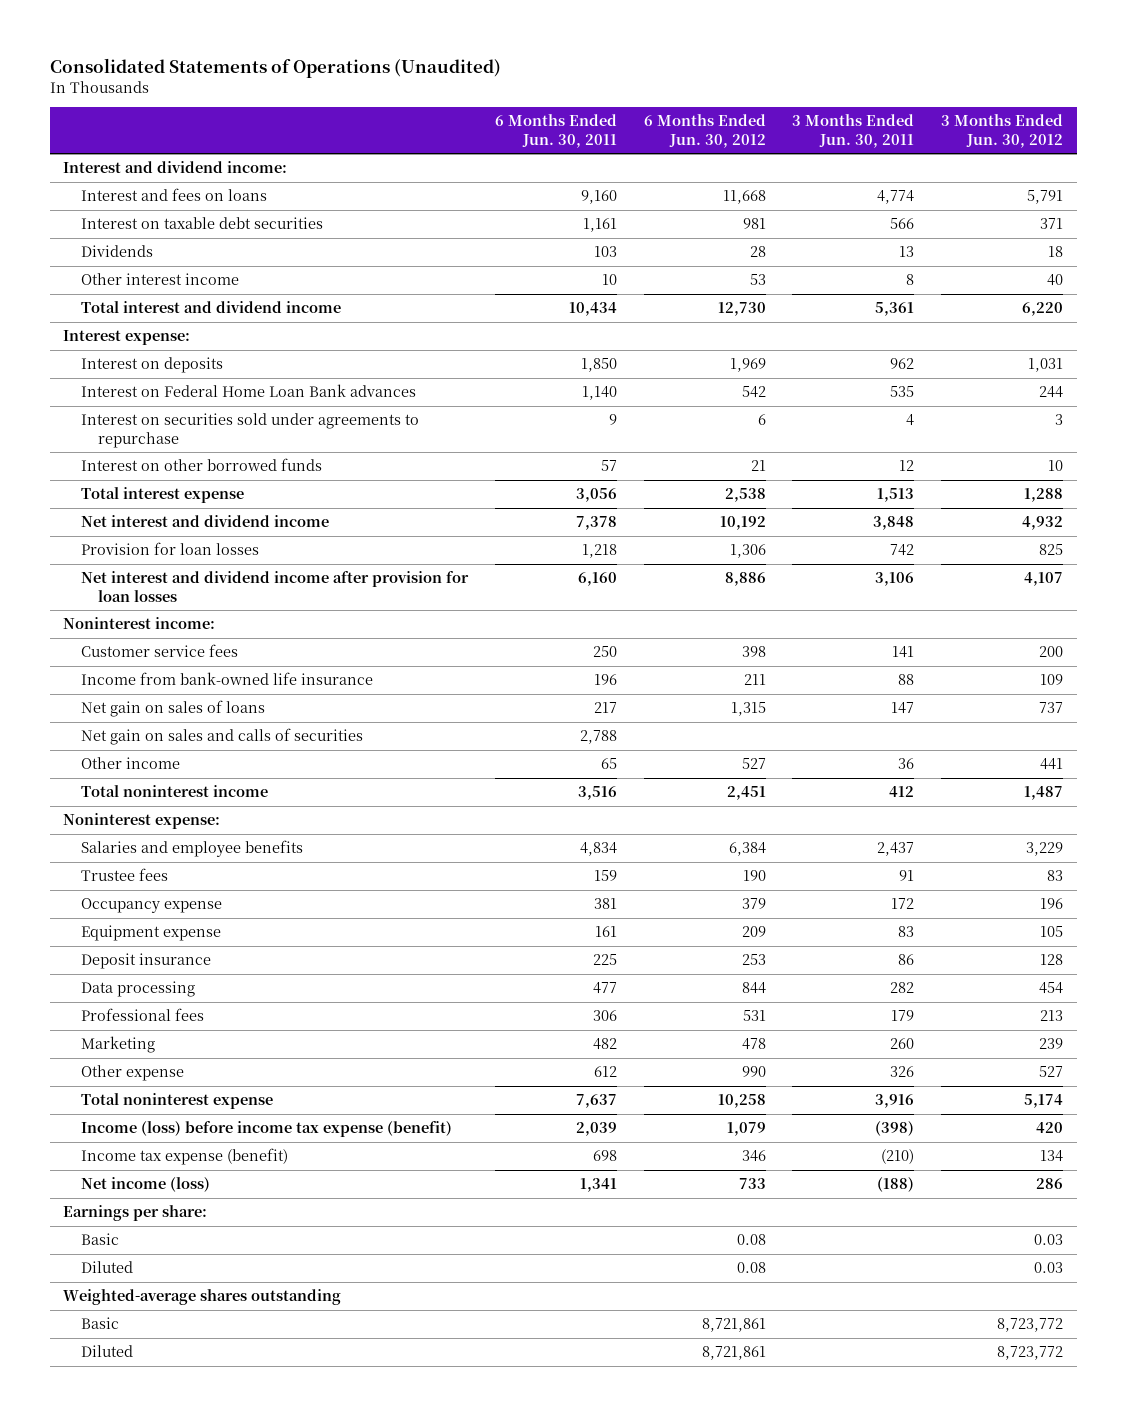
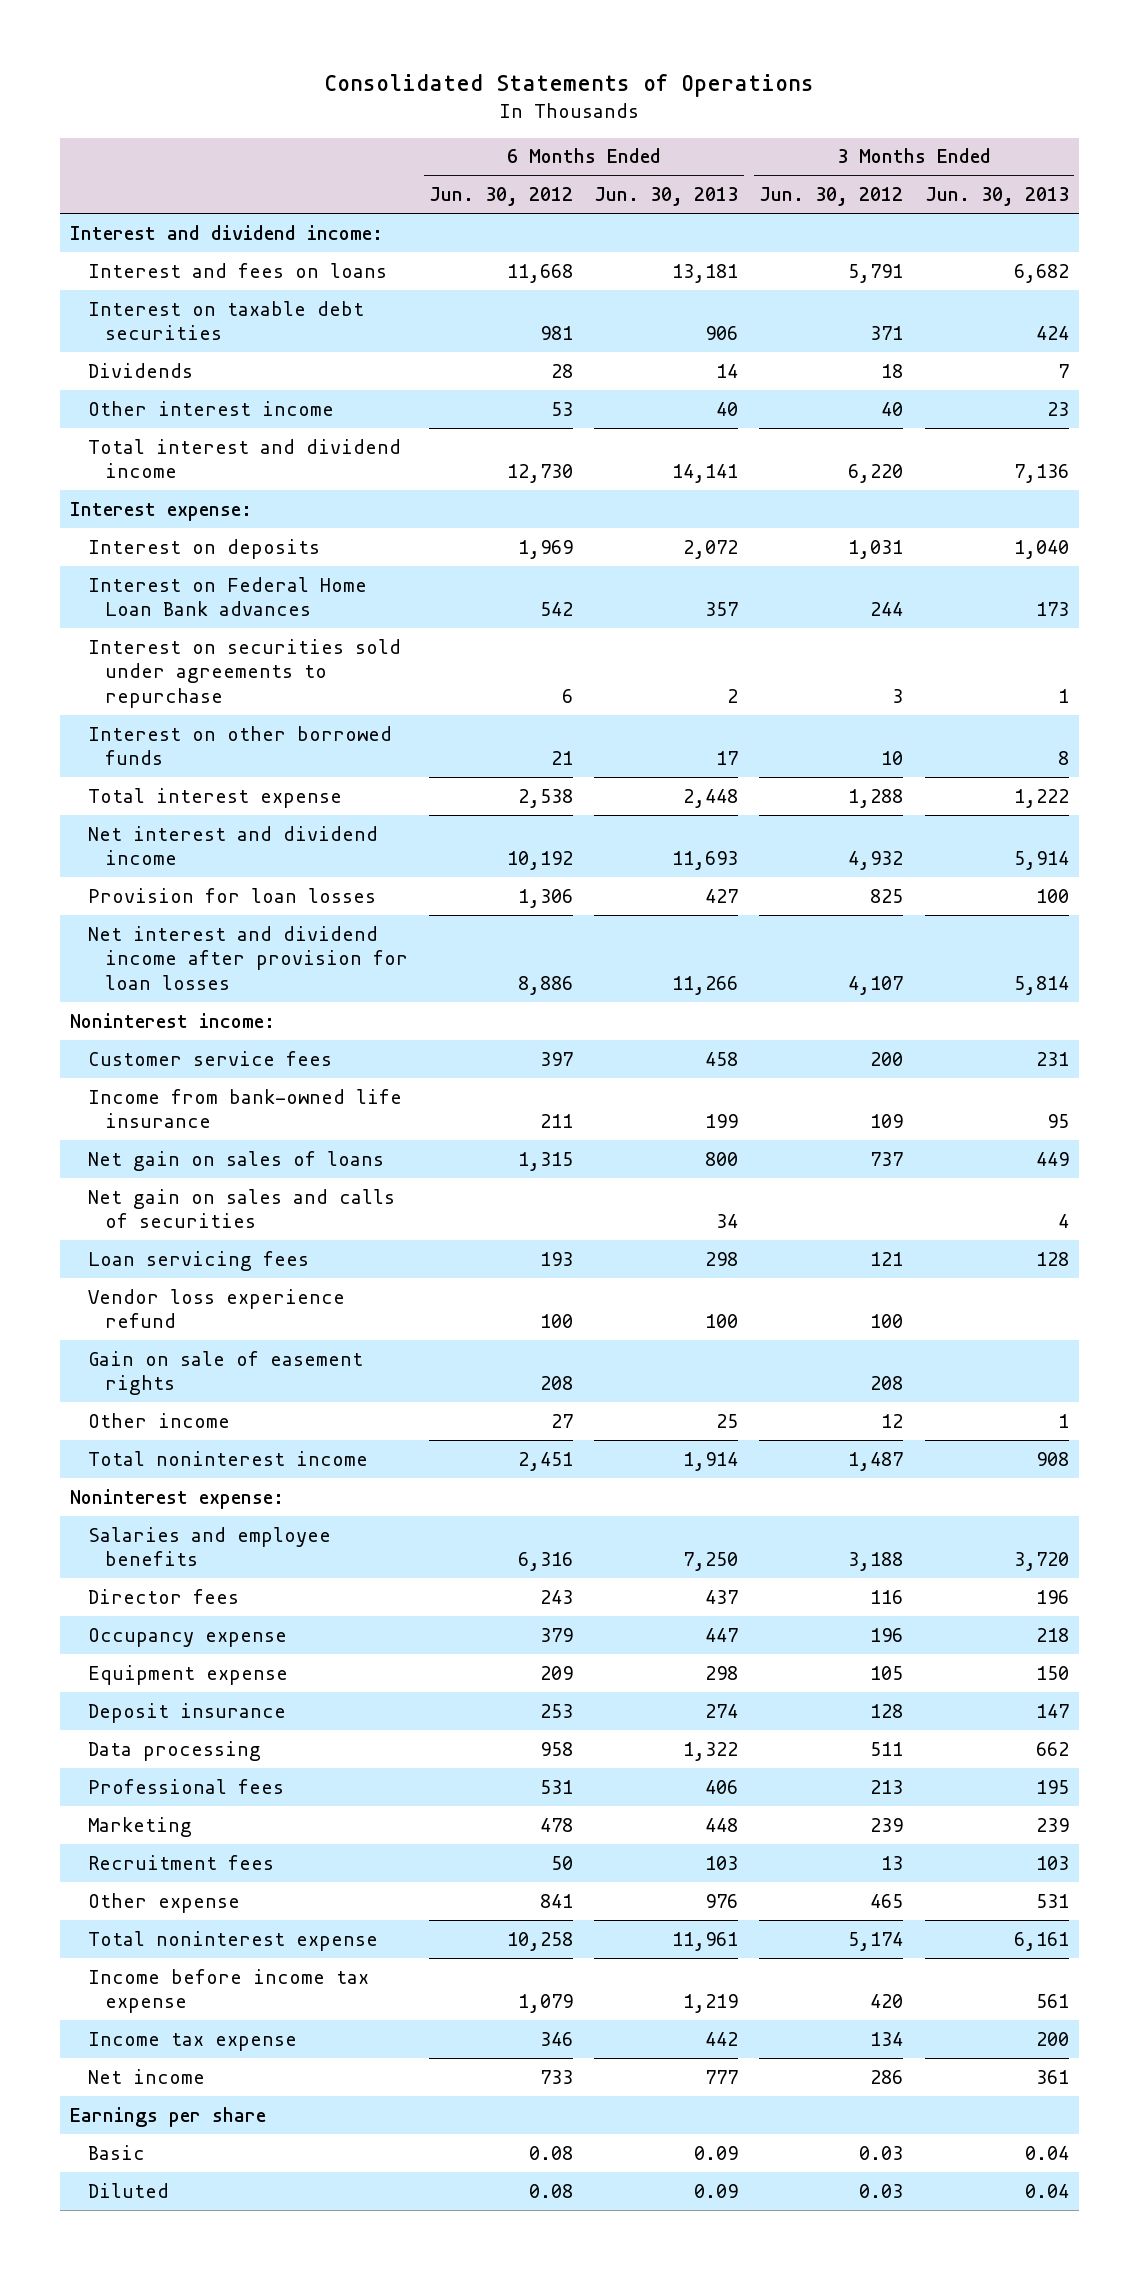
- Consolidated Statements of Operations (Unaudited)
+ Consolidated Statements of Operations
- | 6 Months Ended Jun. 30, 2011 | 6 Months Ended Jun. 30, 2012 | 3 Months Ended Jun. 30, 2011 | 3 Months Ended Jun. 30, 2012
+ | 6 Months Ended Jun. 30, 2012 | 6 Months Ended Jun. 30, 2013 | 3 Months Ended Jun. 30, 2012 | 3 Months Ended Jun. 30, 2013
- Customer service fees | 250 | 398 | 141 | 200
+ Customer service fees | 397 | 458 | 200 | 231
- Other income | 65 | 527 | 36 | 441
+ Loan servicing fees | 193 | 298 | 121 | 128
+ Vendor loss experience refund | 100 | 100 | 100 |
+ Gain on sale of easement rights | 208 | | 208 |
+ Other income | 27 | 25 | 12 | 1
- Salaries and employee benefits | 4,834 | 6,384 | 2,437 | 3,229
- Trustee fees | 159 | 190 | 91 | 83
+ Salaries and employee benefits | 6,316 | 7,250 | 3,188 | 3,720
+ Director fees | 243 | 437 | 116 | 196
- Data processing | 477 | 844 | 282 | 454
+ Data processing | 958 | 1,322 | 511 | 662
- Other expense | 612 | 990 | 326 | 527
+ Recruitment fees | 50 | 103 | 13 | 103
+ Other expense | 841 | 976 | 465 | 531
- Income (loss) before income tax expense (benefit) | 2,039 | 1,079 | (398) | 420
- Income tax expense (benefit) | 698 | 346 | (210) | 134
- Net income (loss) | 1,341 | 733 | (188) | 286
- Earnings per share:
+ Income before income tax expense | 1,079 | 1,219 | 420 | 561
+ Income tax expense | 346 | 442 | 134 | 200
+ Net income | 733 | 777 | 286 | 361
+ Earnings per share
- Weighted-average shares outstanding
- Basic | | 8,721,861 | | 8,723,772
- Diluted | | 8,721,861 | | 8,723,772

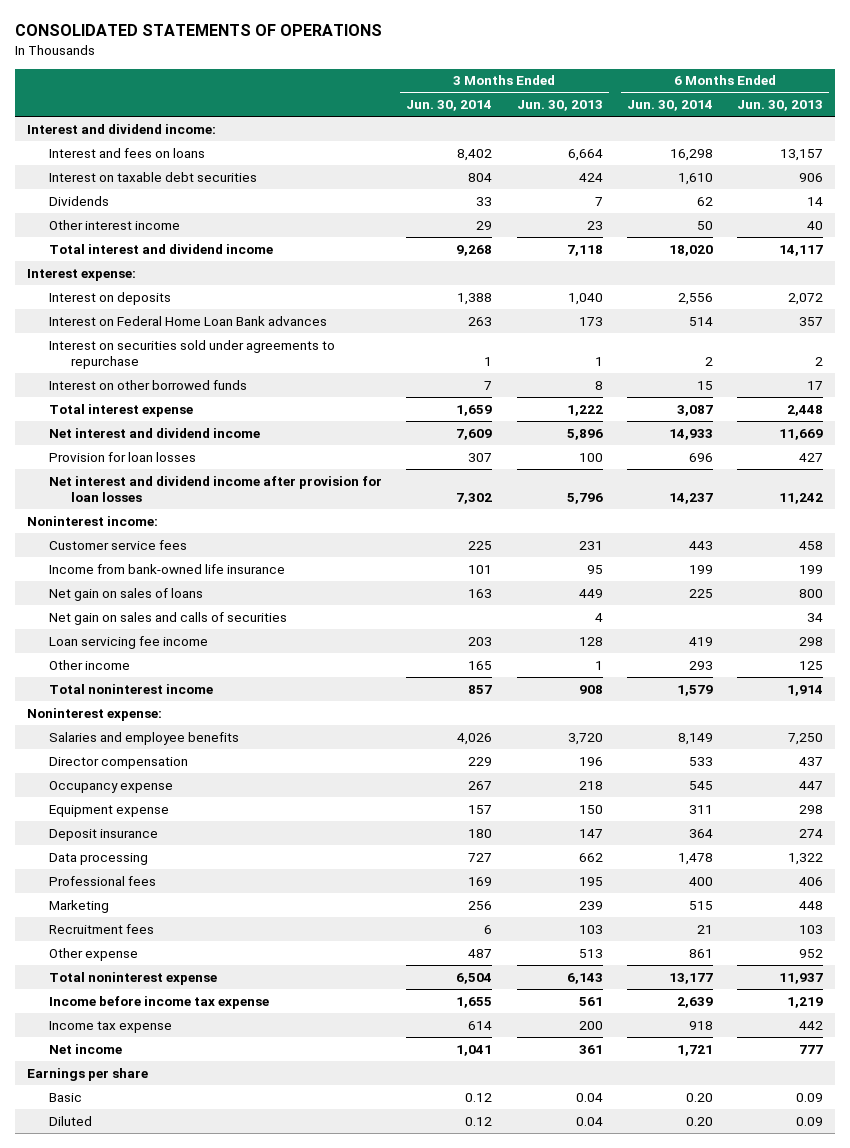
- Consolidated Statements of Operations
+ CONSOLIDATED STATEMENTS OF OPERATIONS
- | 6 Months Ended Jun. 30, 2012 | 6 Months Ended Jun. 30, 2013 | 3 Months Ended Jun. 30, 2012 | 3 Months Ended Jun. 30, 2013
+ | 3 Months Ended Jun. 30, 2014 | 3 Months Ended Jun. 30, 2013 | 6 Months Ended Jun. 30, 2014 | 6 Months Ended Jun. 30, 2013
- Interest and fees on loans | 11,668 | 13,181 | 5,791 | 6,682
+ Interest and fees on loans | 8,402 | 6,664 | 16,298 | 13,157
- Total interest and dividend income | 12,730 | 14,141 | 6,220 | 7,136
+ Total interest and dividend income | 9,268 | 7,118 | 18,020 | 14,117
- Net interest and dividend income | 10,192 | 11,693 | 4,932 | 5,914
+ Net interest and dividend income | 7,609 | 5,896 | 14,933 | 11,669
- Net interest and dividend income after provision for loan losses | 8,886 | 11,266 | 4,107 | 5,814
+ Net interest and dividend income after provision for loan losses | 7,302 | 5,796 | 14,237 | 11,242
- Loan servicing fees | 193 | 298 | 121 | 128
- Vendor loss experience refund | 100 | 100 | 100 |
- Gain on sale of easement rights | 208 | | 208 |
- Other income | 27 | 25 | 12 | 1
+ Loan servicing fee income | 203 | 128 | 419 | 298
+ Other income | 165 | 1 | 293 | 125
- Director fees | 243 | 437 | 116 | 196
+ Director compensation | 229 | 196 | 533 | 437
- Other expense | 841 | 976 | 465 | 531
- Total noninterest expense | 10,258 | 11,961 | 5,174 | 6,161
+ Other expense | 487 | 513 | 861 | 952
+ Total noninterest expense | 6,504 | 6,143 | 13,177 | 11,937

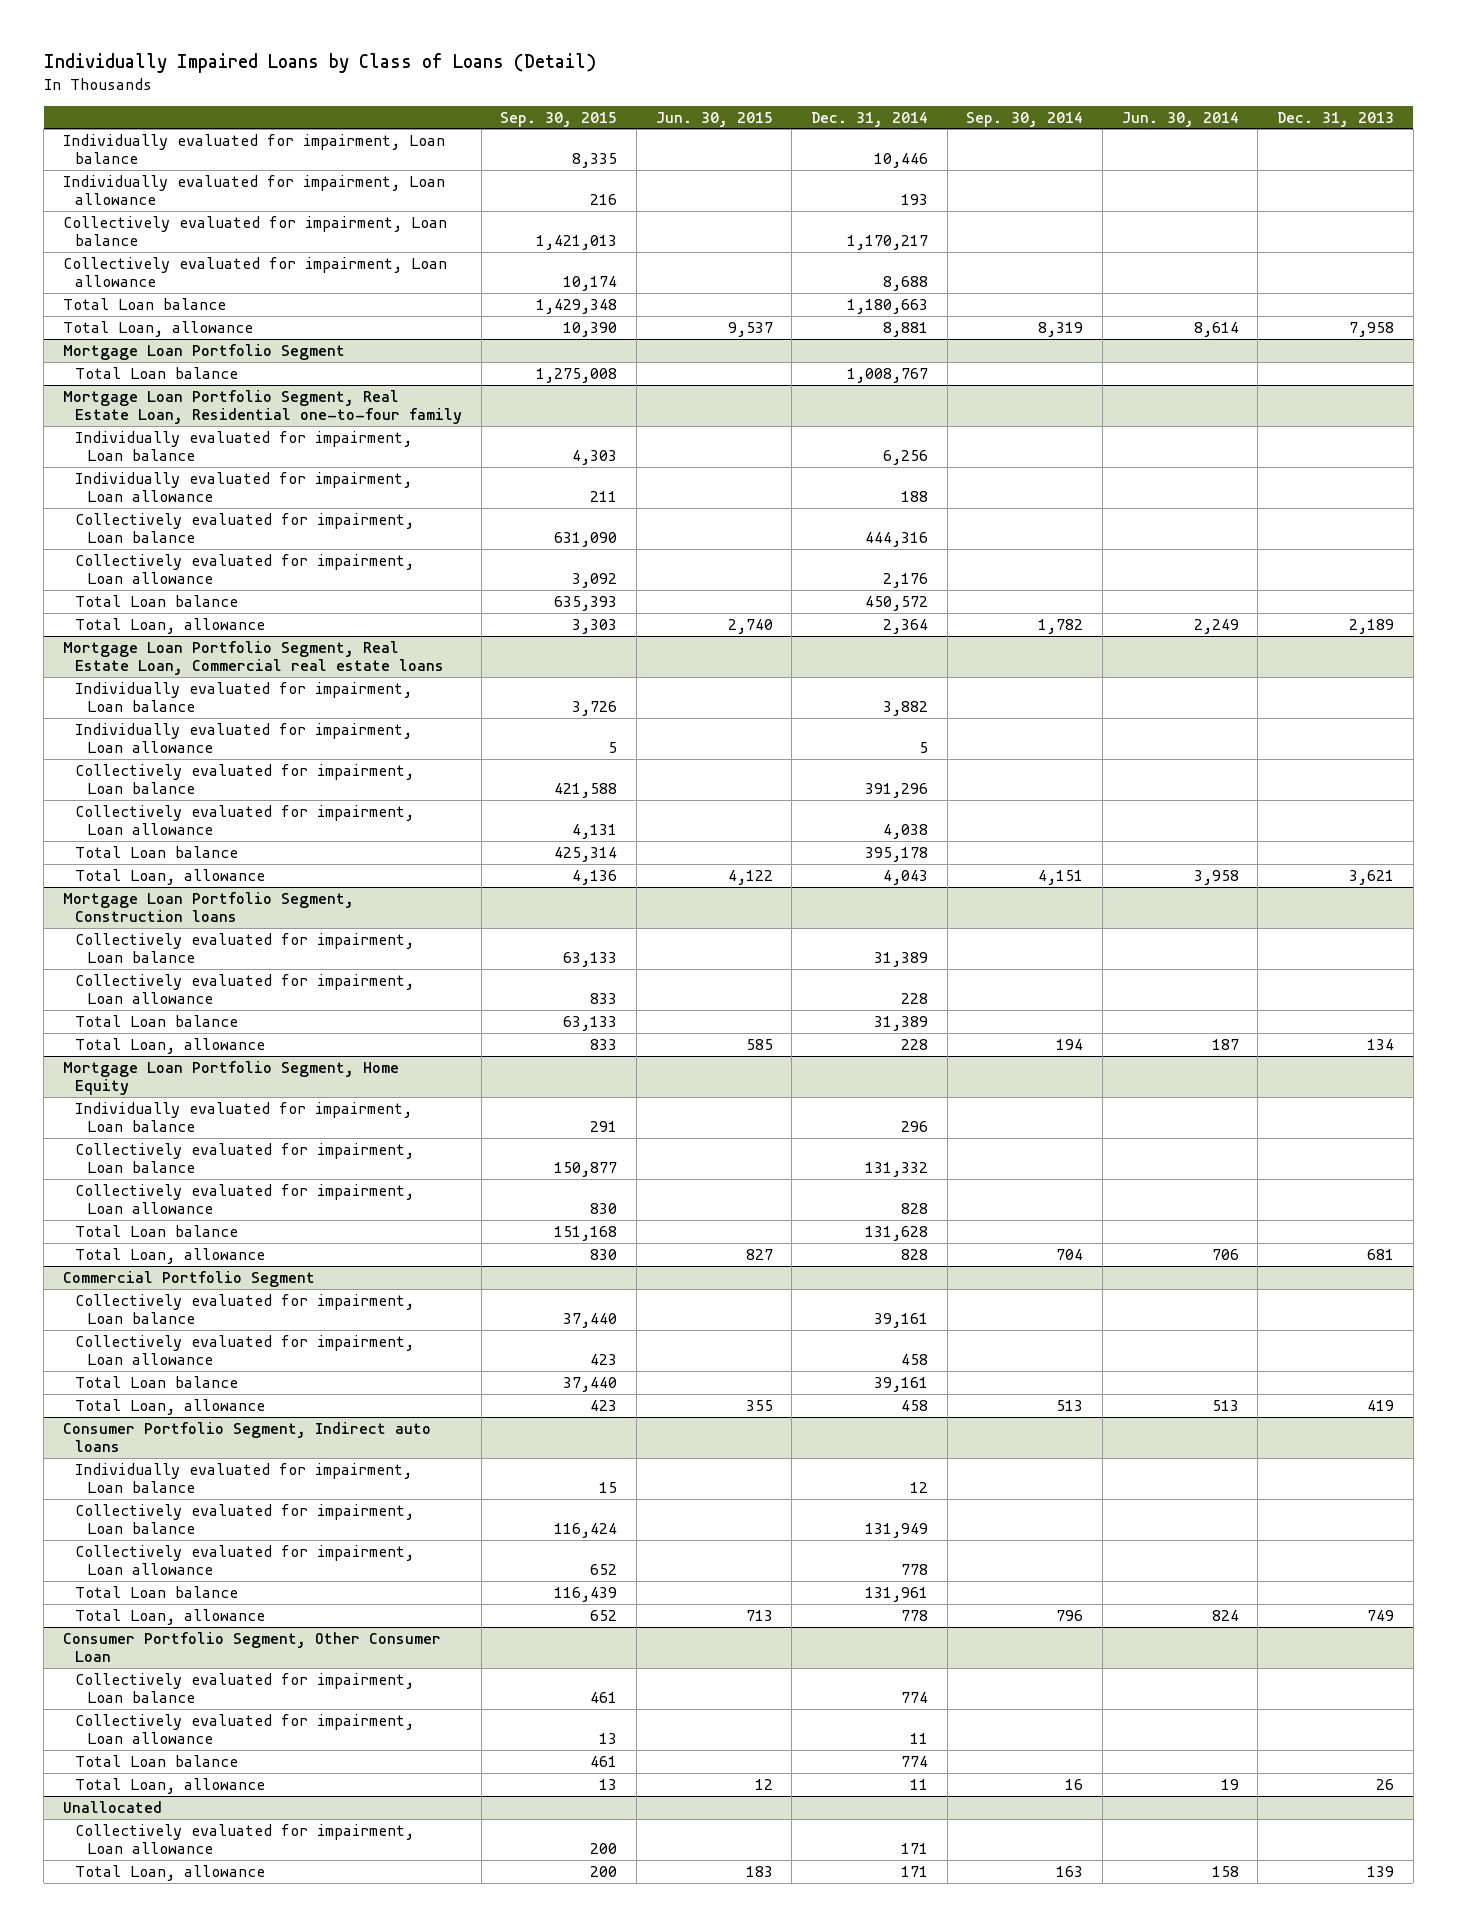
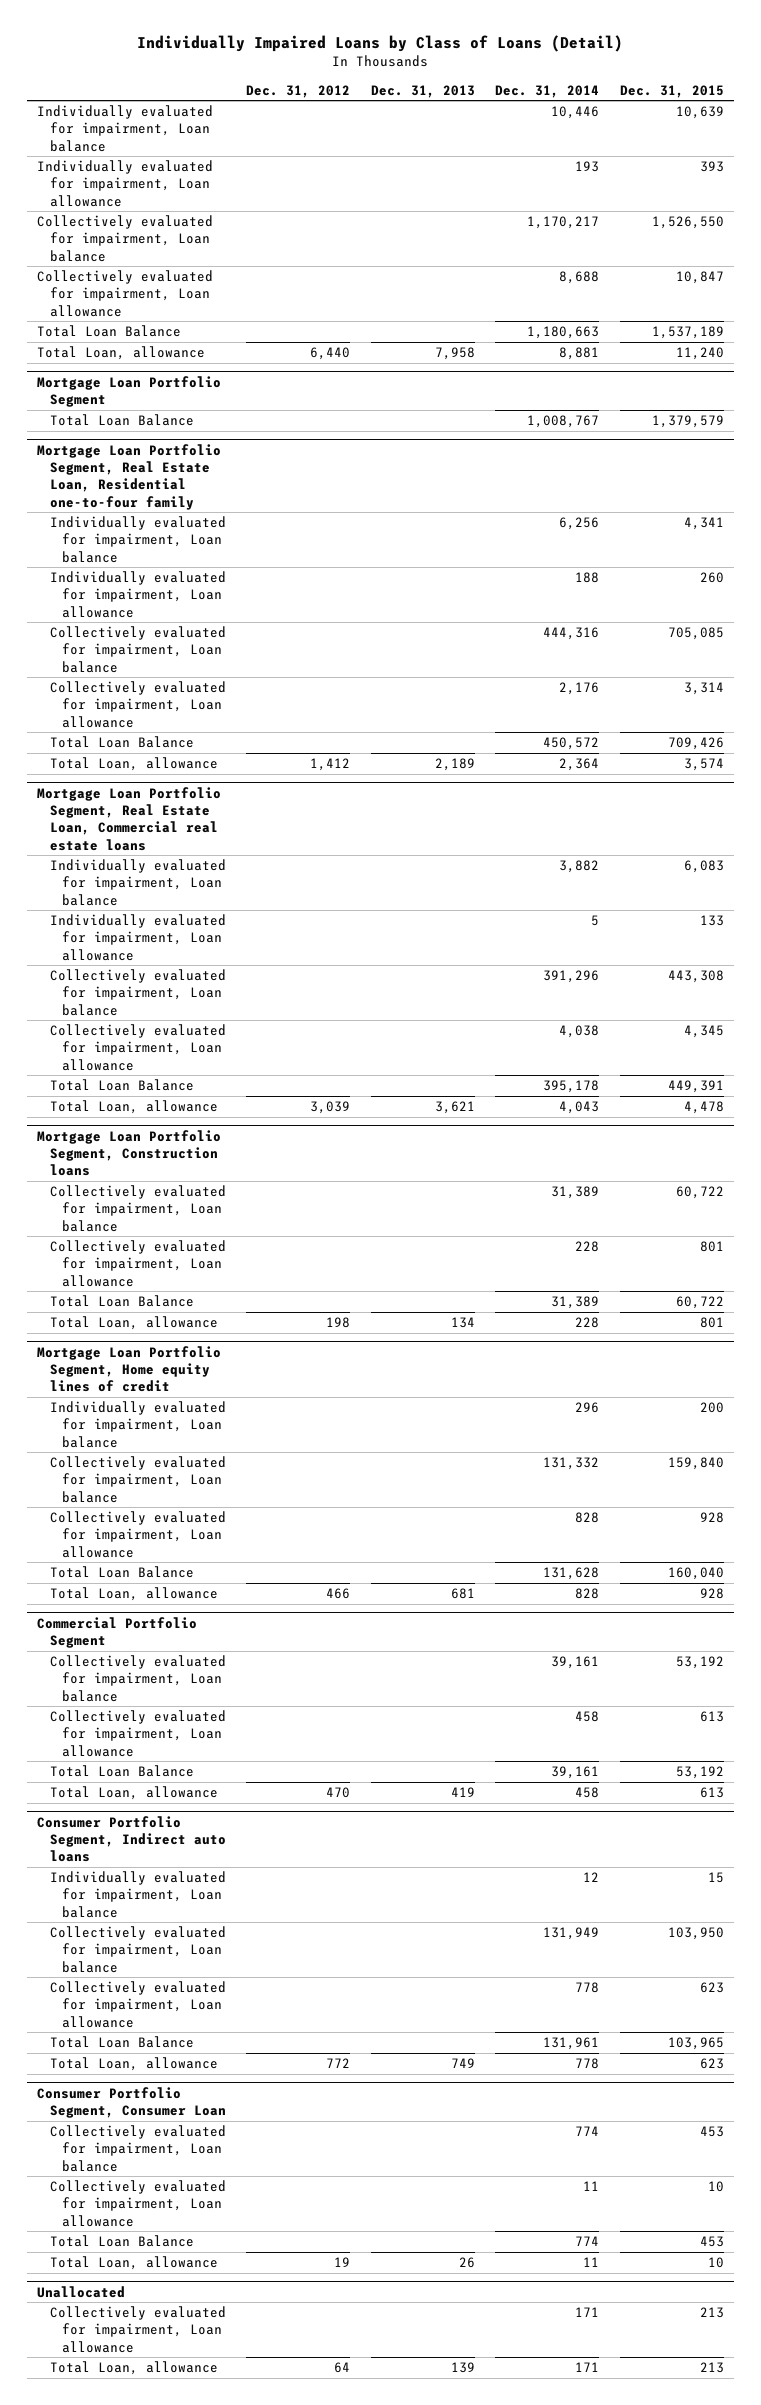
- | Sep. 30, 2015 | Jun. 30, 2015 | Dec. 31, 2014 | Sep. 30, 2014 | Jun. 30, 2014 | Dec. 31, 2013
+ | Dec. 31, 2012 | Dec. 31, 2013 | Dec. 31, 2014 | Dec. 31, 2015
- Total Loan balance | 1,429,348 | | 1,180,663 | | |
+ Total Loan Balance | | | 1,180,663 | 1,537,189
@ Mortgage Loan Portfolio Segment
- Total Loan balance | 1,275,008 | | 1,008,767 | | |
+ Total Loan Balance | | | 1,008,767 | 1,379,579
@ Mortgage Loan Portfolio Segment, Real Estate Loan, Residential one-to-four family
- Total Loan balance | 635,393 | | 450,572 | | |
+ Total Loan Balance | | | 450,572 | 709,426
@ Mortgage Loan Portfolio Segment, Real Estate Loan, Commercial real estate loans
- Total Loan balance | 425,314 | | 395,178 | | |
+ Total Loan Balance | | | 395,178 | 449,391
@ Mortgage Loan Portfolio Segment, Construction loans
- Total Loan balance | 63,133 | | 31,389 | | |
+ Total Loan Balance | | | 31,389 | 60,722
- Mortgage Loan Portfolio Segment, Home Equity
+ Mortgage Loan Portfolio Segment, Home equity lines of credit
- Total Loan balance | 151,168 | | 131,628 | | |
+ Total Loan Balance | | | 131,628 | 160,040
@ Commercial Portfolio Segment
- Total Loan balance | 37,440 | | 39,161 | | |
+ Total Loan Balance | | | 39,161 | 53,192
@ Consumer Portfolio Segment, Indirect auto loans
- Total Loan balance | 116,439 | | 131,961 | | |
+ Total Loan Balance | | | 131,961 | 103,965
- Consumer Portfolio Segment, Other Consumer Loan
+ Consumer Portfolio Segment, Consumer Loan
- Total Loan balance | 461 | | 774 | | |
+ Total Loan Balance | | | 774 | 453

